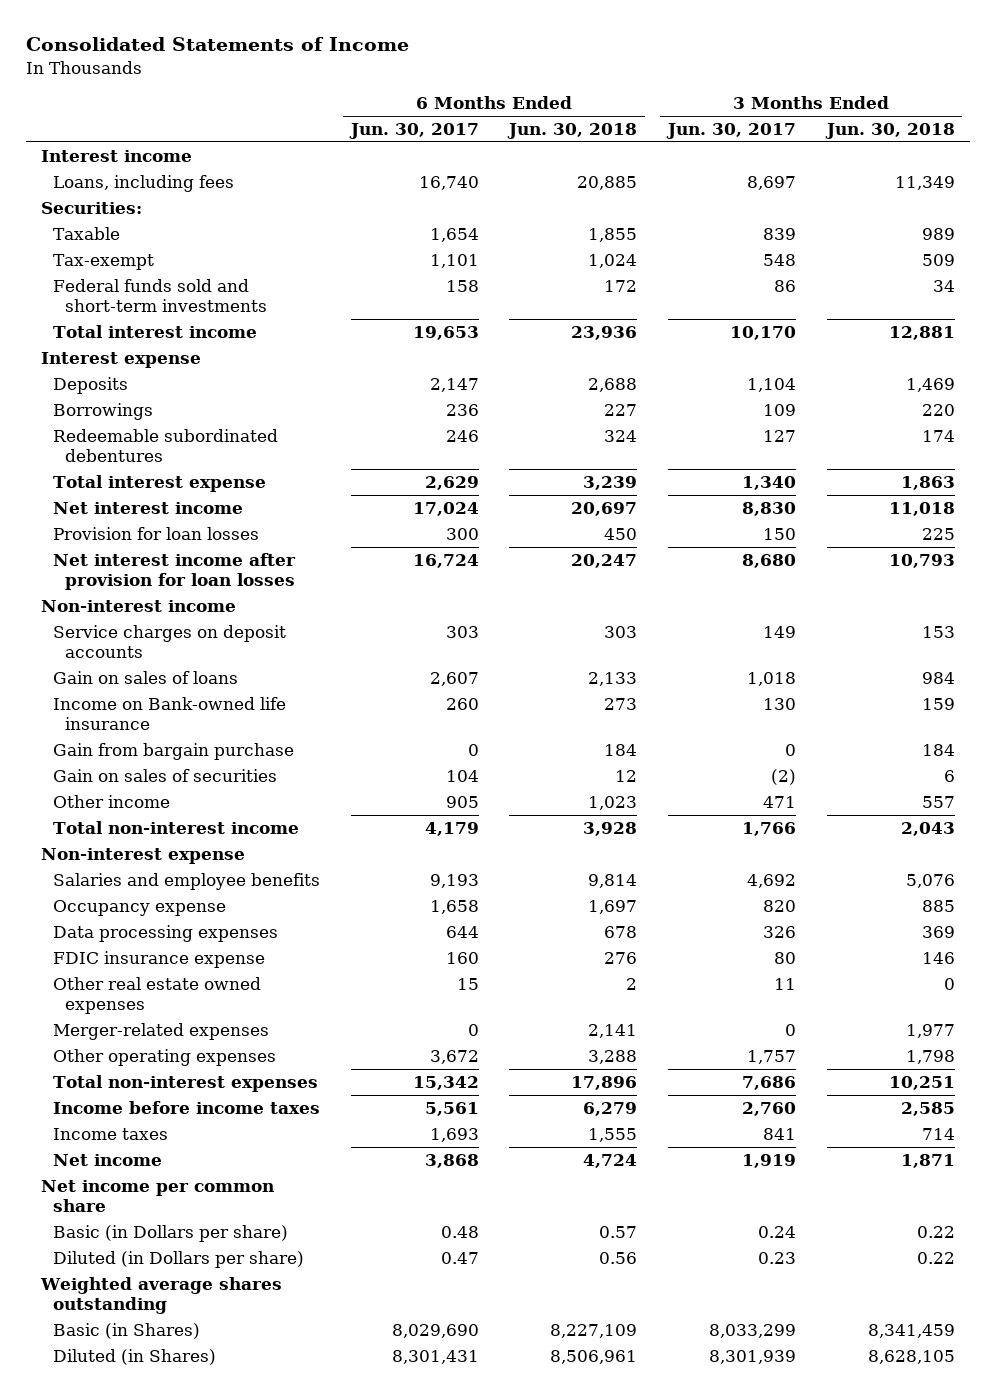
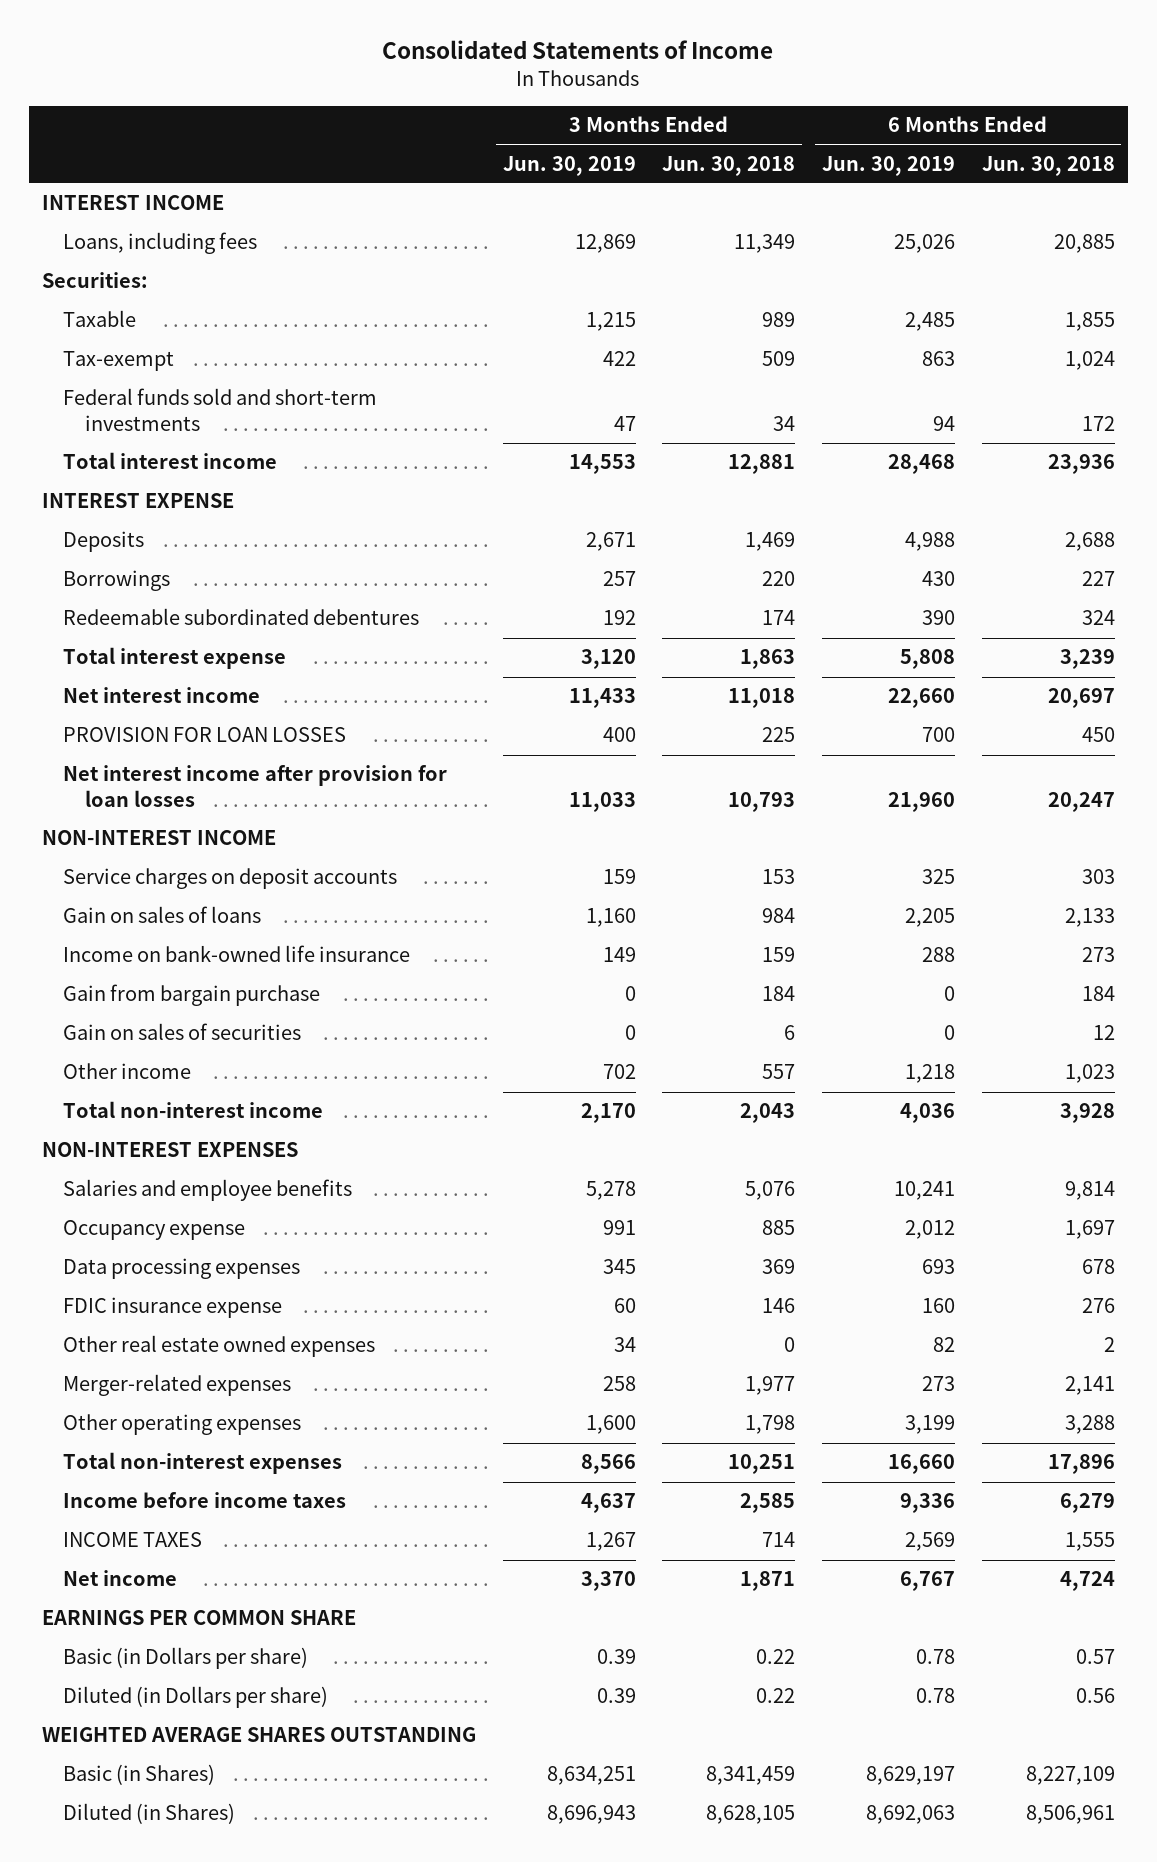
- | 6 Months Ended Jun. 30, 2017 | 6 Months Ended Jun. 30, 2018 | 3 Months Ended Jun. 30, 2017 | 3 Months Ended Jun. 30, 2018
+ | 3 Months Ended Jun. 30, 2019 | 3 Months Ended Jun. 30, 2018 | 6 Months Ended Jun. 30, 2019 | 6 Months Ended Jun. 30, 2018
- Interest income
+ INTEREST INCOME
- Interest expense
+ INTEREST EXPENSE
- Provision for loan losses | 300 | 450 | 150 | 225
+ PROVISION FOR LOAN LOSSES | 400 | 225 | 700 | 450
- Non-interest income
+ NON-INTEREST INCOME
- Income on Bank-owned life insurance | 260 | 273 | 130 | 159
+ Income on bank-owned life insurance | 149 | 159 | 288 | 273
- Non-interest expense
+ NON-INTEREST EXPENSES
- Income taxes | 1,693 | 1,555 | 841 | 714
+ INCOME TAXES | 1,267 | 714 | 2,569 | 1,555
- Net income per common share
+ EARNINGS PER COMMON SHARE
- Weighted average shares outstanding
+ WEIGHTED AVERAGE SHARES OUTSTANDING

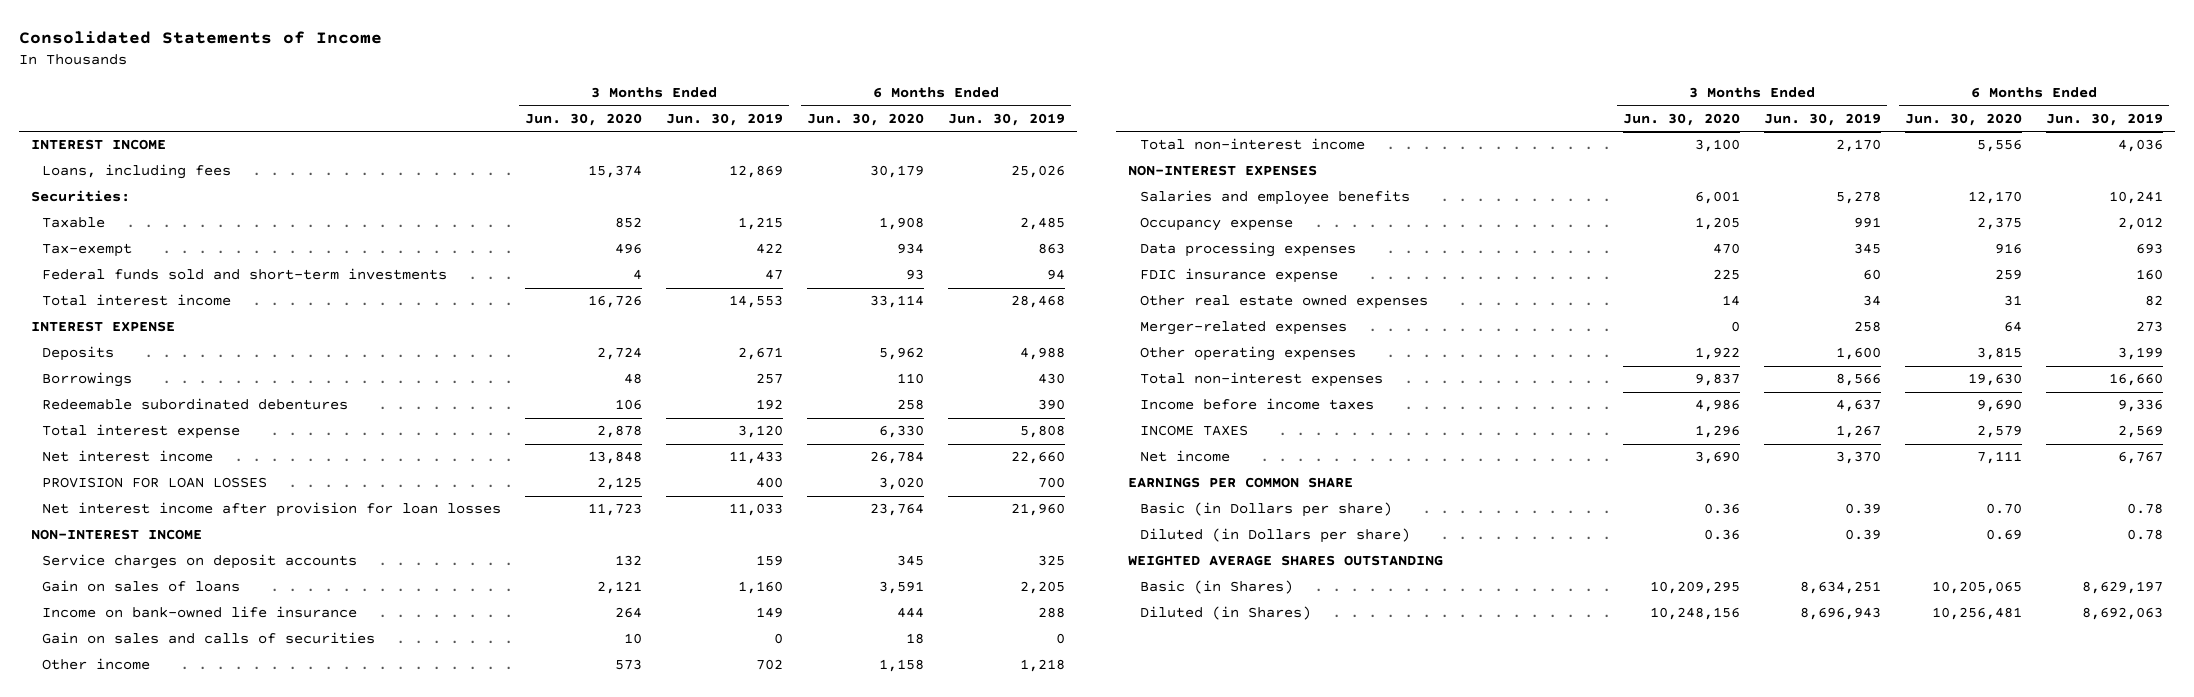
- | 3 Months Ended Jun. 30, 2019 | 3 Months Ended Jun. 30, 2018 | 6 Months Ended Jun. 30, 2019 | 6 Months Ended Jun. 30, 2018
+ | 3 Months Ended Jun. 30, 2020 | 3 Months Ended Jun. 30, 2019 | 6 Months Ended Jun. 30, 2020 | 6 Months Ended Jun. 30, 2019
- Gain from bargain purchase | 0 | 184 | 0 | 184
- Gain on sales of securities | 0 | 6 | 0 | 12
+ Gain on sales and calls of securities | 10 | 0 | 18 | 0

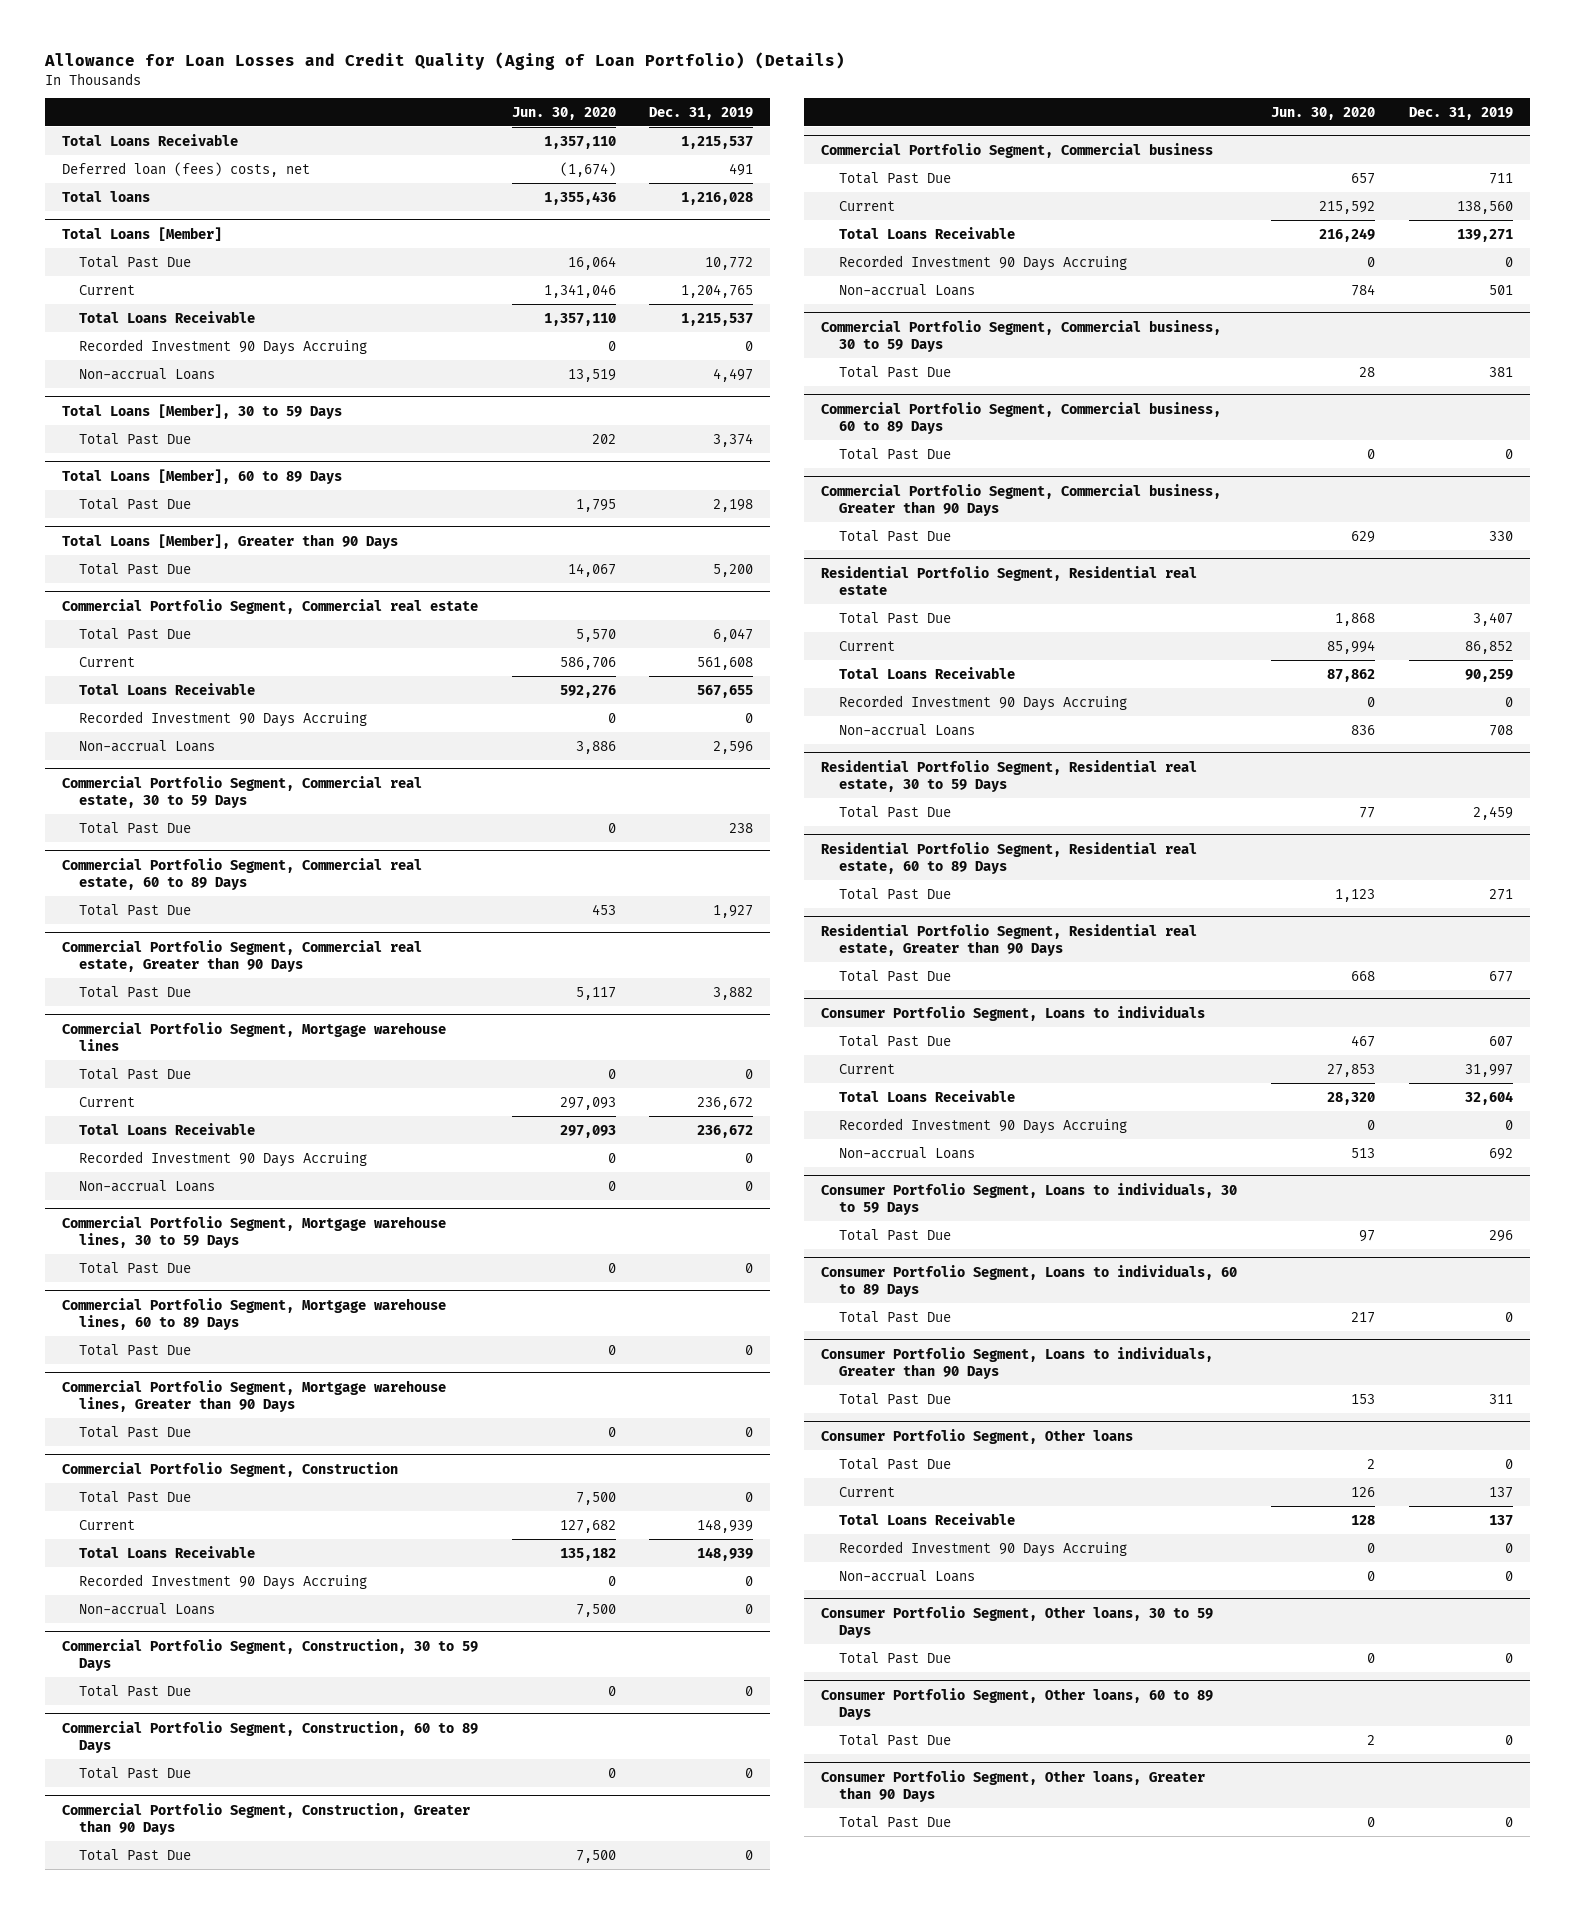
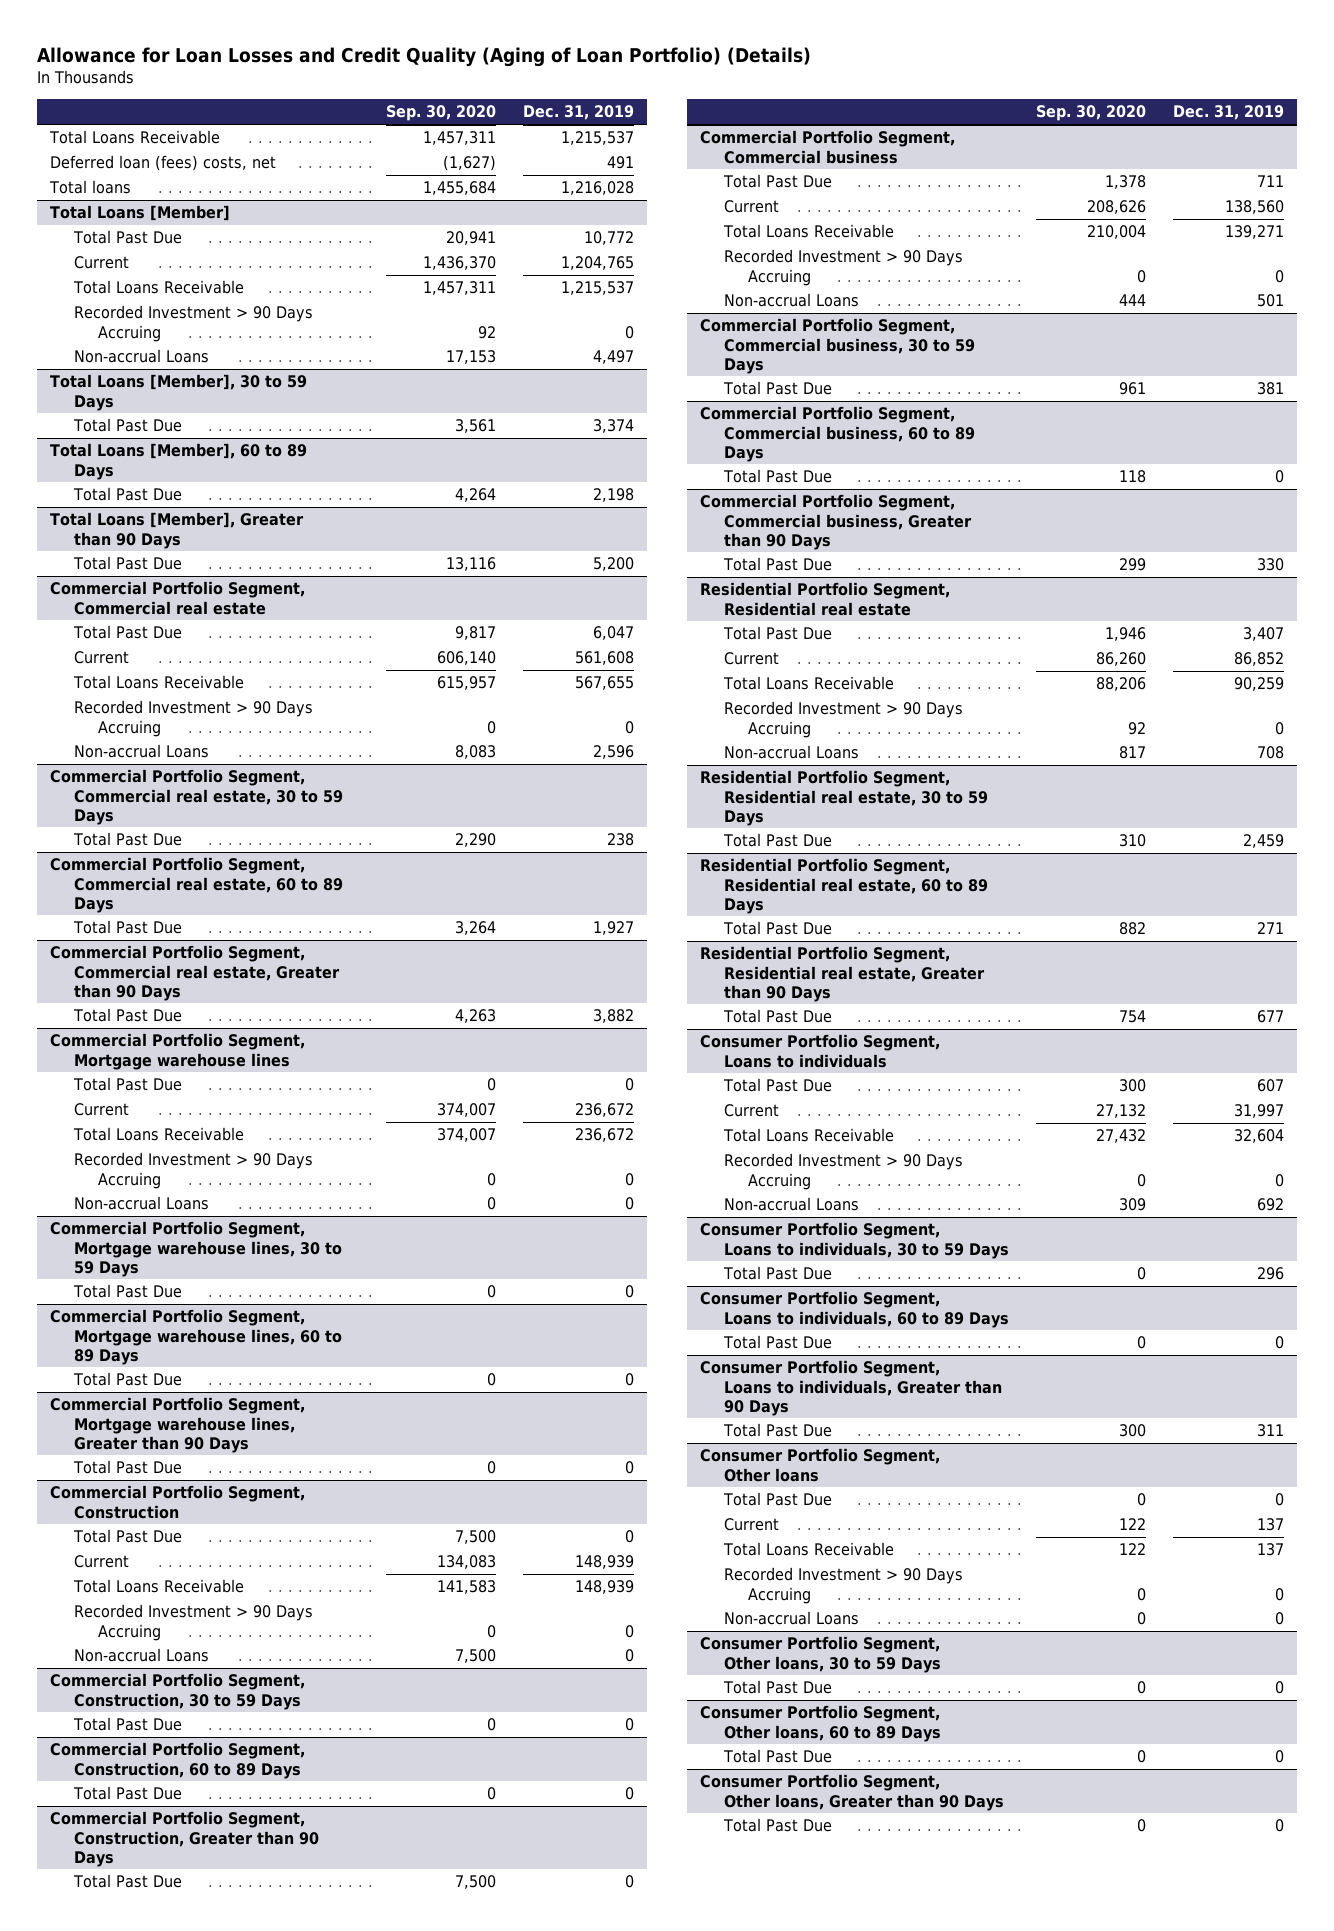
- | Jun. 30, 2020 | Dec. 31, 2019
+ | Sep. 30, 2020 | Dec. 31, 2019
@ Total Loans [Member]
- Recorded Investment 90 Days Accruing | 0 | 0
+ Recorded Investment > 90 Days Accruing | 92 | 0
@ Commercial Portfolio Segment, Commercial real estate
- Recorded Investment 90 Days Accruing | 0 | 0
+ Recorded Investment > 90 Days Accruing | 0 | 0
@ Commercial Portfolio Segment, Mortgage warehouse lines
- Recorded Investment 90 Days Accruing | 0 | 0
+ Recorded Investment > 90 Days Accruing | 0 | 0
@ Commercial Portfolio Segment, Construction
- Recorded Investment 90 Days Accruing | 0 | 0
+ Recorded Investment > 90 Days Accruing | 0 | 0
@ Commercial Portfolio Segment, Commercial business
- Recorded Investment 90 Days Accruing | 0 | 0
+ Recorded Investment > 90 Days Accruing | 0 | 0
@ Residential Portfolio Segment, Residential real estate
- Recorded Investment 90 Days Accruing | 0 | 0
+ Recorded Investment > 90 Days Accruing | 92 | 0
@ Consumer Portfolio Segment, Loans to individuals
- Recorded Investment 90 Days Accruing | 0 | 0
+ Recorded Investment > 90 Days Accruing | 0 | 0
@ Consumer Portfolio Segment, Other loans
- Recorded Investment 90 Days Accruing | 0 | 0
+ Recorded Investment > 90 Days Accruing | 0 | 0

